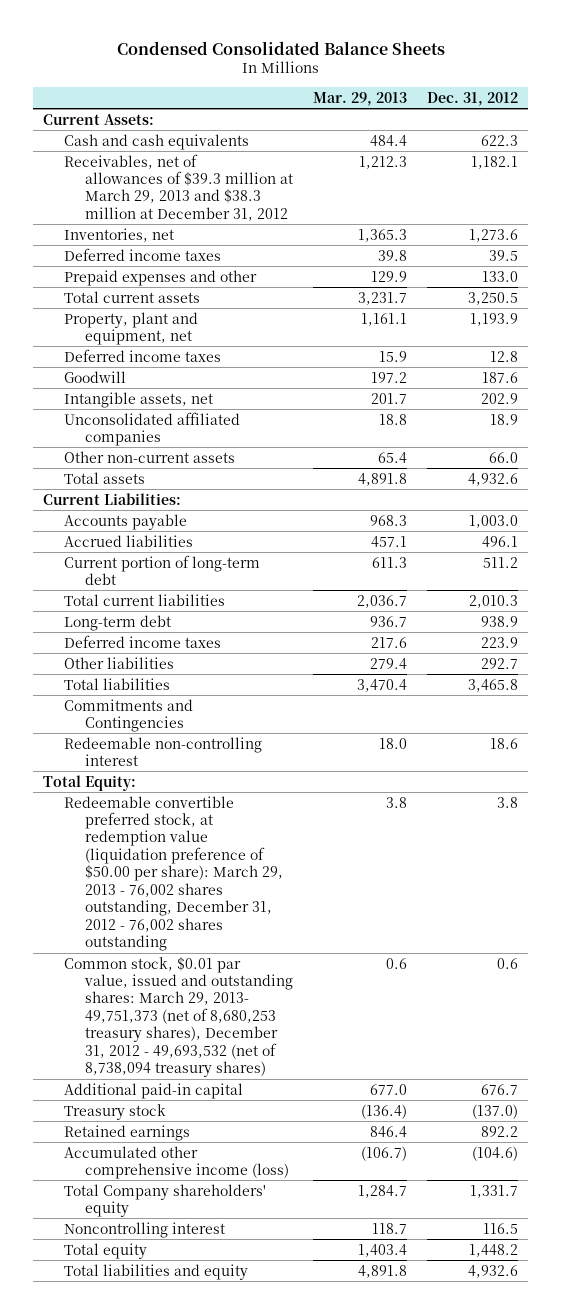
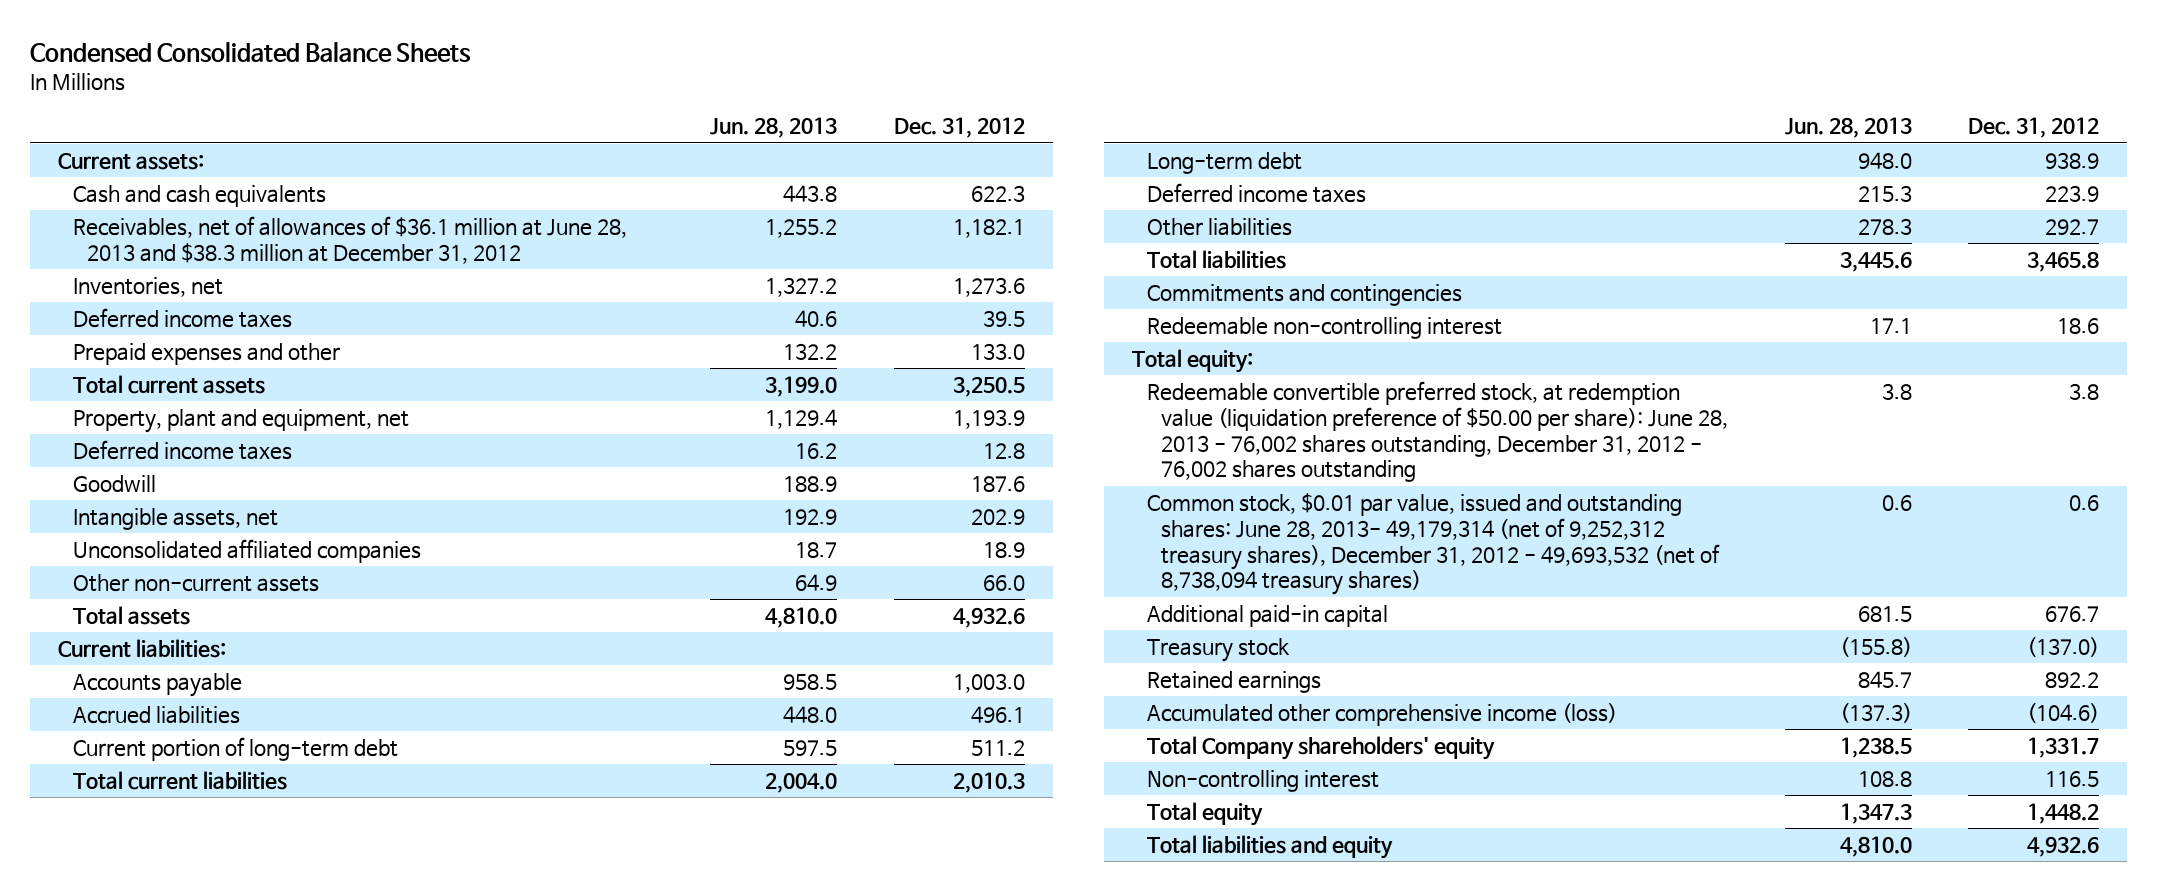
- | Mar. 29, 2013 | Dec. 31, 2012
+ | Jun. 28, 2013 | Dec. 31, 2012
- Current Assets:
+ Current assets:
- Receivables, net of allowances of $39.3 million at March 29, 2013 and $38.3 million at December 31, 2012 | 1,212.3 | 1,182.1
+ Receivables, net of allowances of $36.1 million at June 28, 2013 and $38.3 million at December 31, 2012 | 1,255.2 | 1,182.1
- Current Liabilities:
+ Current liabilities:
- Commitments and Contingencies
+ Commitments and contingencies
- Total Equity:
- Redeemable convertible preferred stock, at redemption value (liquidation preference of $50.00 per share): March 29, 2013 - 76,002 shares outstanding, December 31, 2012 - 76,002 shares outstanding | 3.8 | 3.8
- Common stock, $0.01 par value, issued and outstanding shares: March 29, 2013- 49,751,373 (net of 8,680,253 treasury shares), December 31, 2012 - 49,693,532 (net of 8,738,094 treasury shares) | 0.6 | 0.6
+ Total equity:
+ Redeemable convertible preferred stock, at redemption value (liquidation preference of $50.00 per share): June 28, 2013 - 76,002 shares outstanding, December 31, 2012 - 76,002 shares outstanding | 3.8 | 3.8
+ Common stock, $0.01 par value, issued and outstanding shares: June 28, 2013- 49,179,314 (net of 9,252,312 treasury shares), December 31, 2012 - 49,693,532 (net of 8,738,094 treasury shares) | 0.6 | 0.6
- Noncontrolling interest | 118.7 | 116.5
+ Non-controlling interest | 108.8 | 116.5

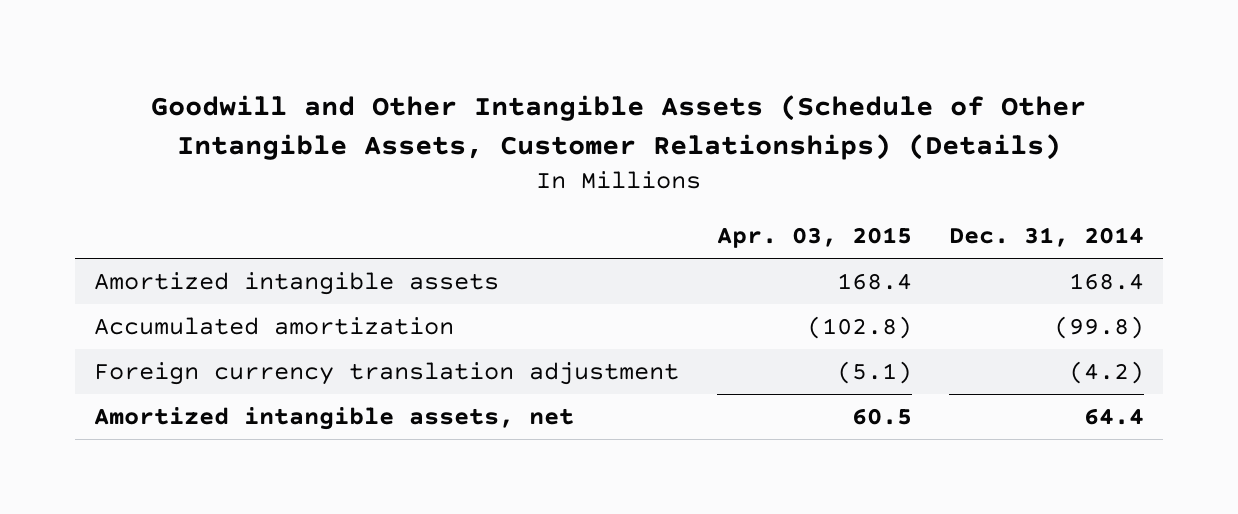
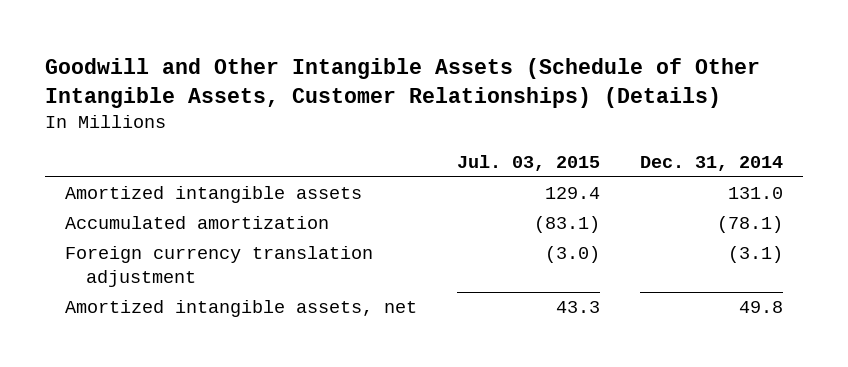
- | Apr. 03, 2015 | Dec. 31, 2014
+ | Jul. 03, 2015 | Dec. 31, 2014
- Amortized intangible assets | 168.4 | 168.4
- Accumulated amortization | (102.8) | (99.8)
- Foreign currency translation adjustment | (5.1) | (4.2)
- Amortized intangible assets, net | 60.5 | 64.4
+ Amortized intangible assets | 129.4 | 131.0
+ Accumulated amortization | (83.1) | (78.1)
+ Foreign currency translation adjustment | (3.0) | (3.1)
+ Amortized intangible assets, net | 43.3 | 49.8

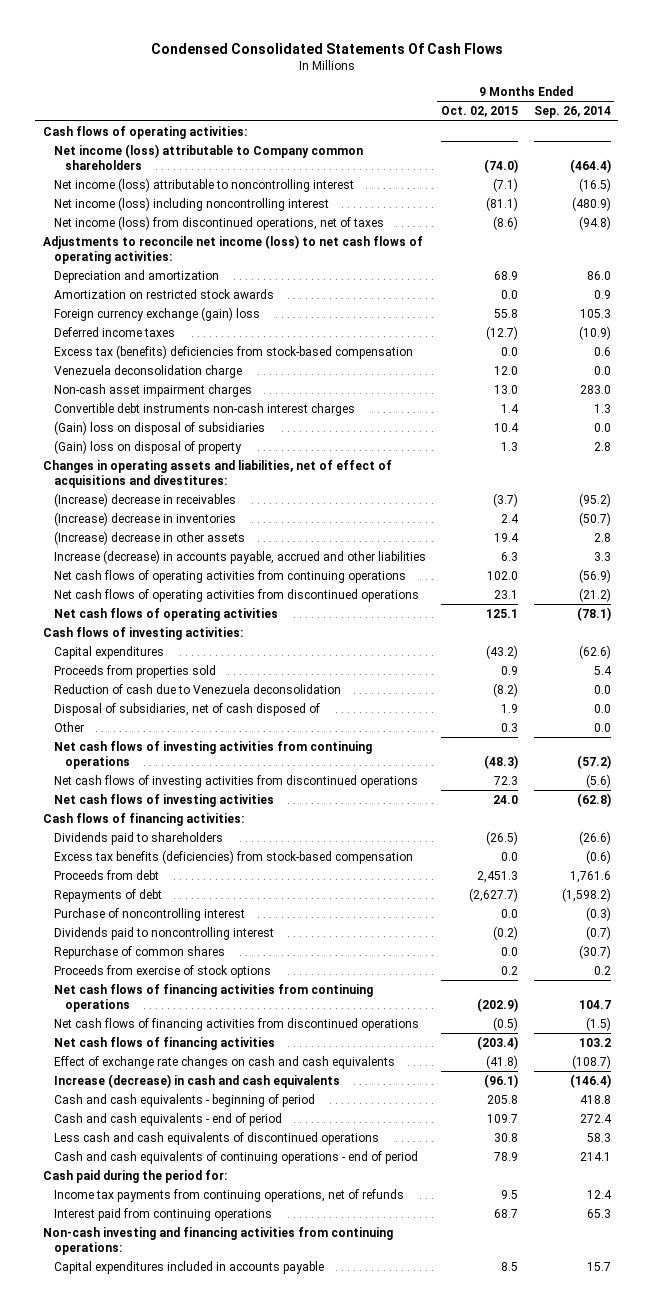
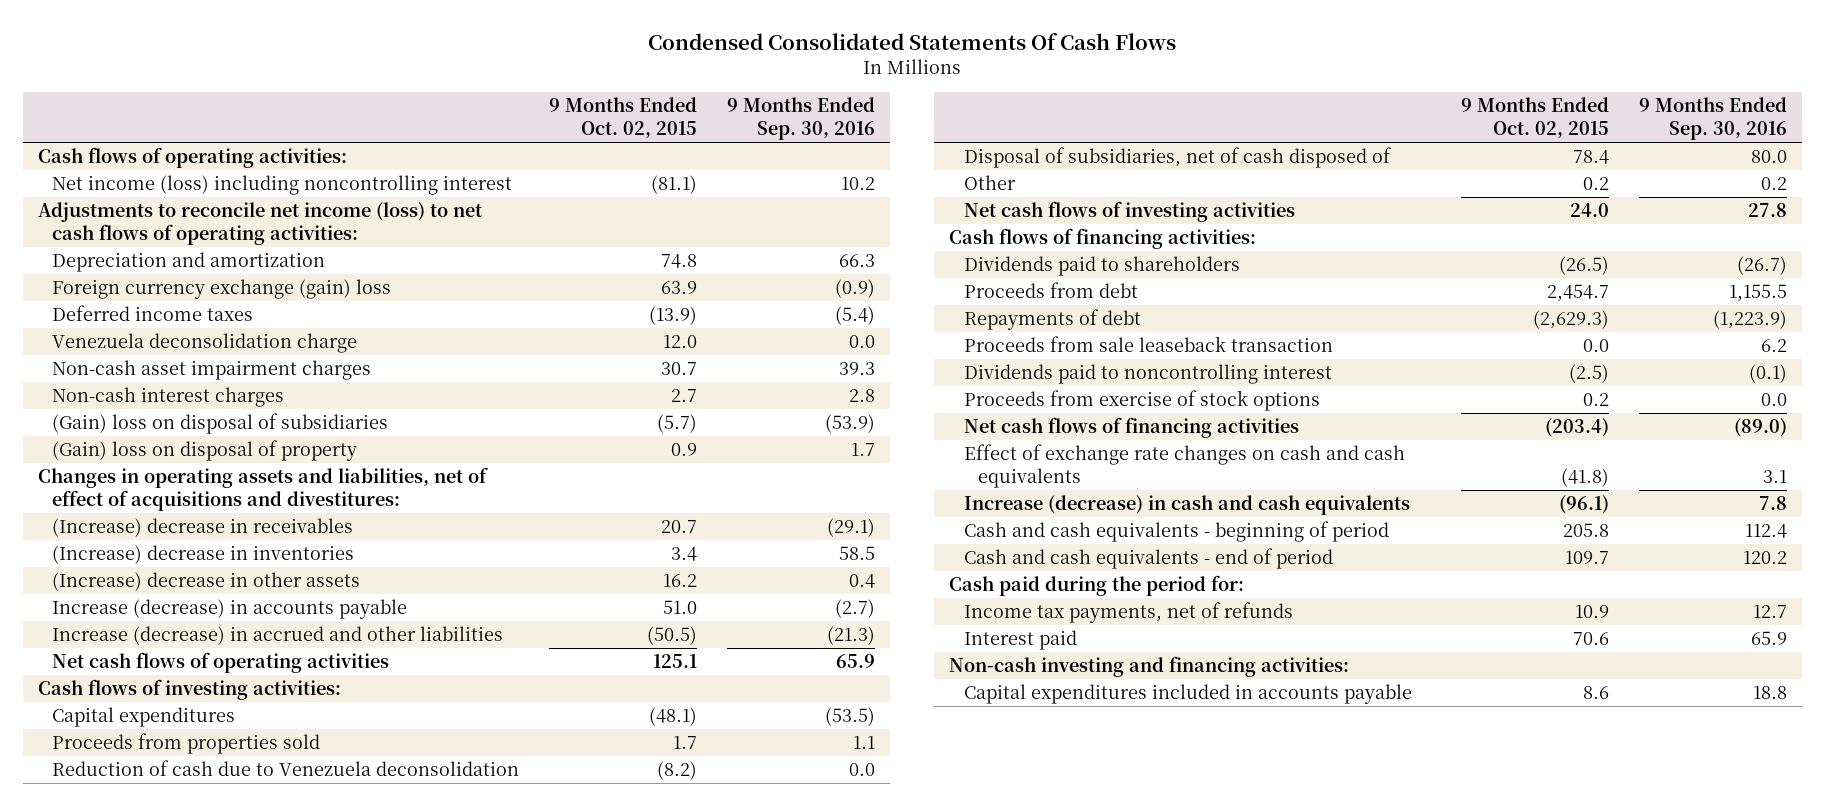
- | 9 Months Ended Oct. 02, 2015 | 9 Months Ended Sep. 26, 2014
+ | 9 Months Ended Oct. 02, 2015 | 9 Months Ended Sep. 30, 2016
- Net income (loss) attributable to Company common shareholders | (74.0) | (464.4)
- Net income (loss) attributable to noncontrolling interest | (7.1) | (16.5)
- Net income (loss) from discontinued operations, net of taxes | (8.6) | (94.8)
- Depreciation and amortization | 68.9 | 86.0
- Amortization on restricted stock awards | 0.0 | 0.9
- Foreign currency exchange (gain) loss | 55.8 | 105.3
- Deferred income taxes | (12.7) | (10.9)
- Excess tax (benefits) deficiencies from stock-based compensation | 0.0 | 0.6
+ Depreciation and amortization | 74.8 | 66.3
+ Foreign currency exchange (gain) loss | 63.9 | (0.9)
+ Deferred income taxes | (13.9) | (5.4)
- Non-cash asset impairment charges | 13.0 | 283.0
- Convertible debt instruments non-cash interest charges | 1.4 | 1.3
- (Gain) loss on disposal of subsidiaries | 10.4 | 0.0
- (Gain) loss on disposal of property | 1.3 | 2.8
+ Non-cash asset impairment charges | 30.7 | 39.3
+ Non-cash interest charges | 2.7 | 2.8
+ (Gain) loss on disposal of subsidiaries | (5.7) | (53.9)
+ (Gain) loss on disposal of property | 0.9 | 1.7
- (Increase) decrease in receivables | (3.7) | (95.2)
- (Increase) decrease in inventories | 2.4 | (50.7)
- (Increase) decrease in other assets | 19.4 | 2.8
- Increase (decrease) in accounts payable, accrued and other liabilities | 6.3 | 3.3
- Net cash flows of operating activities from continuing operations | 102.0 | (56.9)
- Net cash flows of operating activities from discontinued operations | 23.1 | (21.2)
+ (Increase) decrease in receivables | 20.7 | (29.1)
+ (Increase) decrease in inventories | 3.4 | 58.5
+ (Increase) decrease in other assets | 16.2 | 0.4
+ Increase (decrease) in accounts payable | 51.0 | (2.7)
+ Increase (decrease) in accrued and other liabilities | (50.5) | (21.3)
- Capital expenditures | (43.2) | (62.6)
- Proceeds from properties sold | 0.9 | 5.4
+ Capital expenditures | (48.1) | (53.5)
+ Proceeds from properties sold | 1.7 | 1.1
- Disposal of subsidiaries, net of cash disposed of | 1.9 | 0.0
- Other | 0.3 | 0.0
- Net cash flows of investing activities from continuing operations | (48.3) | (57.2)
- Net cash flows of investing activities from discontinued operations | 72.3 | (5.6)
+ Disposal of subsidiaries, net of cash disposed of | 78.4 | 80.0
+ Other | 0.2 | 0.2
- Excess tax benefits (deficiencies) from stock-based compensation | 0.0 | (0.6)
- Proceeds from debt | 2,451.3 | 1,761.6
- Repayments of debt | (2,627.7) | (1,598.2)
- Purchase of noncontrolling interest | 0.0 | (0.3)
- Dividends paid to noncontrolling interest | (0.2) | (0.7)
- Repurchase of common shares | 0.0 | (30.7)
+ Proceeds from debt | 2,454.7 | 1,155.5
+ Repayments of debt | (2,629.3) | (1,223.9)
+ Proceeds from sale leaseback transaction | 0.0 | 6.2
+ Dividends paid to noncontrolling interest | (2.5) | (0.1)
- Net cash flows of financing activities from continuing operations | (202.9) | 104.7
- Net cash flows of financing activities from discontinued operations | (0.5) | (1.5)
- Less cash and cash equivalents of discontinued operations | 30.8 | 58.3
- Cash and cash equivalents of continuing operations - end of period | 78.9 | 214.1
- Income tax payments from continuing operations, net of refunds | 9.5 | 12.4
- Interest paid from continuing operations | 68.7 | 65.3
- Non-cash investing and financing activities from continuing operations:
- Capital expenditures included in accounts payable | 8.5 | 15.7
+ Income tax payments, net of refunds | 10.9 | 12.7
+ Interest paid | 70.6 | 65.9
+ Non-cash investing and financing activities:
+ Capital expenditures included in accounts payable | 8.6 | 18.8

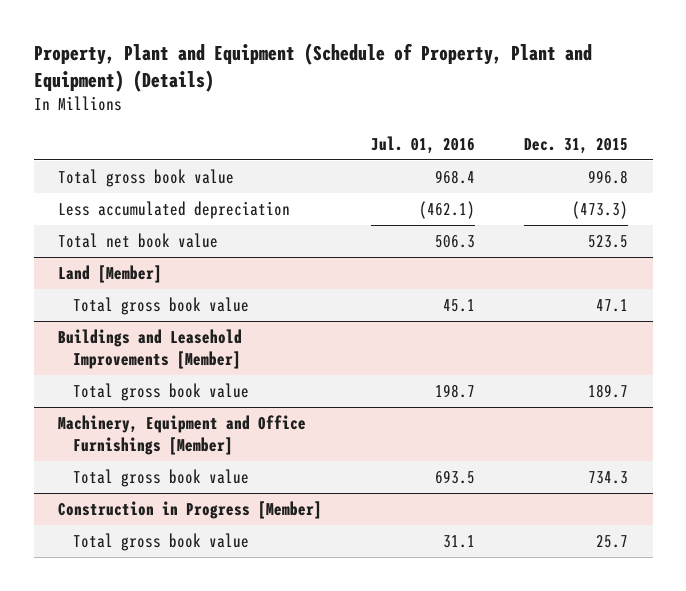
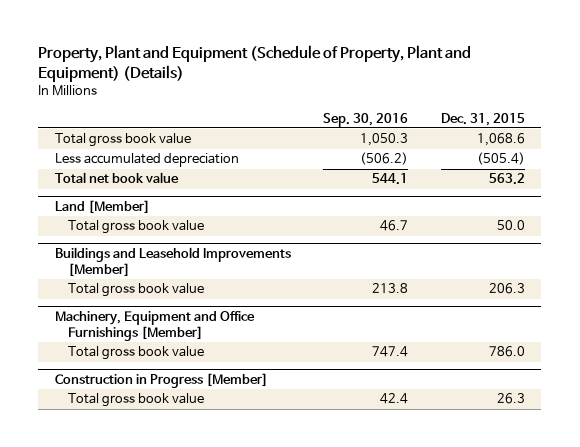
- | Jul. 01, 2016 | Dec. 31, 2015
+ | Sep. 30, 2016 | Dec. 31, 2015
- Total gross book value | 968.4 | 996.8
- Less accumulated depreciation | (462.1) | (473.3)
- Total net book value | 506.3 | 523.5
+ Total gross book value | 1,050.3 | 1,068.6
+ Less accumulated depreciation | (506.2) | (505.4)
+ Total net book value | 544.1 | 563.2
@ Land [Member]
- Total gross book value | 45.1 | 47.1
+ Total gross book value | 46.7 | 50.0
@ Buildings and Leasehold Improvements [Member]
- Total gross book value | 198.7 | 189.7
+ Total gross book value | 213.8 | 206.3
@ Machinery, Equipment and Office Furnishings [Member]
- Total gross book value | 693.5 | 734.3
+ Total gross book value | 747.4 | 786.0
@ Construction in Progress [Member]
- Total gross book value | 31.1 | 25.7
+ Total gross book value | 42.4 | 26.3

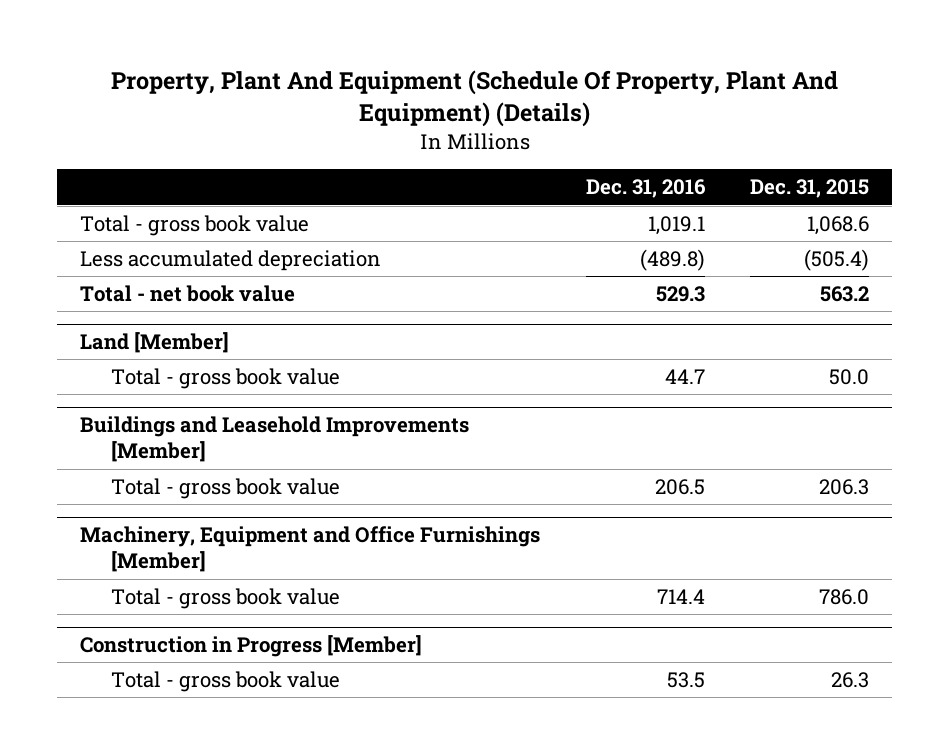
- Property, Plant and Equipment (Schedule of Property, Plant and Equipment) (Details)
+ Property, Plant And Equipment (Schedule Of Property, Plant And Equipment) (Details)
- | Sep. 30, 2016 | Dec. 31, 2015
+ | Dec. 31, 2016 | Dec. 31, 2015
- Total gross book value | 1,050.3 | 1,068.6
+ Total - gross book value | 1,019.1 | 1,068.6
- Total net book value | 544.1 | 563.2
+ Total - net book value | 529.3 | 563.2
@ Land [Member]
- Total gross book value | 46.7 | 50.0
+ Total - gross book value | 44.7 | 50.0
@ Buildings and Leasehold Improvements [Member]
- Total gross book value | 213.8 | 206.3
+ Total - gross book value | 206.5 | 206.3
@ Machinery, Equipment and Office Furnishings [Member]
- Total gross book value | 747.4 | 786.0
+ Total - gross book value | 714.4 | 786.0
@ Construction in Progress [Member]
- Total gross book value | 42.4 | 26.3
+ Total - gross book value | 53.5 | 26.3

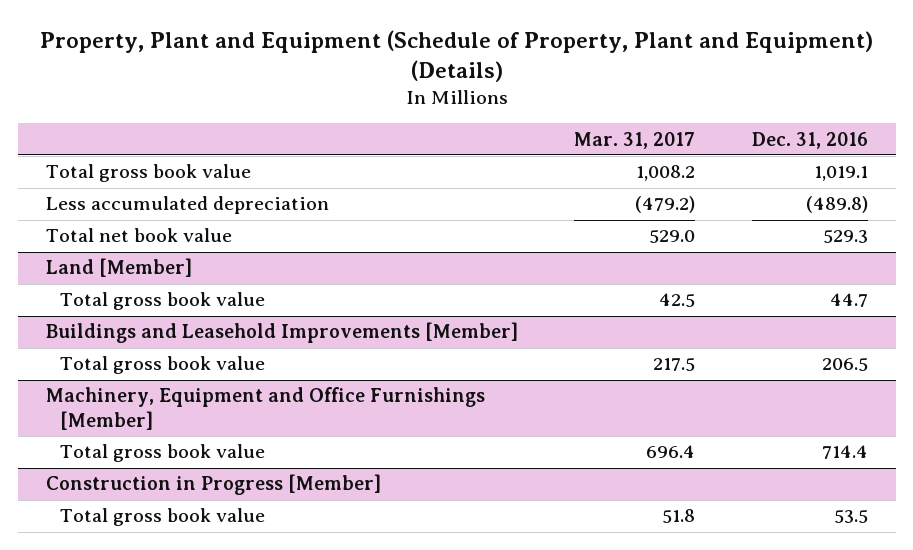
- Property, Plant And Equipment (Schedule Of Property, Plant And Equipment) (Details)
+ Property, Plant and Equipment (Schedule of Property, Plant and Equipment) (Details)
- | Dec. 31, 2016 | Dec. 31, 2015
+ | Mar. 31, 2017 | Dec. 31, 2016
- Total - gross book value | 1,019.1 | 1,068.6
+ Total gross book value | 1,008.2 | 1,019.1
- Total - net book value | 529.3 | 563.2
+ Total net book value | 529.0 | 529.3
@ Land [Member]
- Total - gross book value | 44.7 | 50.0
+ Total gross book value | 42.5 | 44.7
@ Buildings and Leasehold Improvements [Member]
- Total - gross book value | 206.5 | 206.3
+ Total gross book value | 217.5 | 206.5
@ Machinery, Equipment and Office Furnishings [Member]
- Total - gross book value | 714.4 | 786.0
+ Total gross book value | 696.4 | 714.4
@ Construction in Progress [Member]
- Total - gross book value | 53.5 | 26.3
+ Total gross book value | 51.8 | 53.5

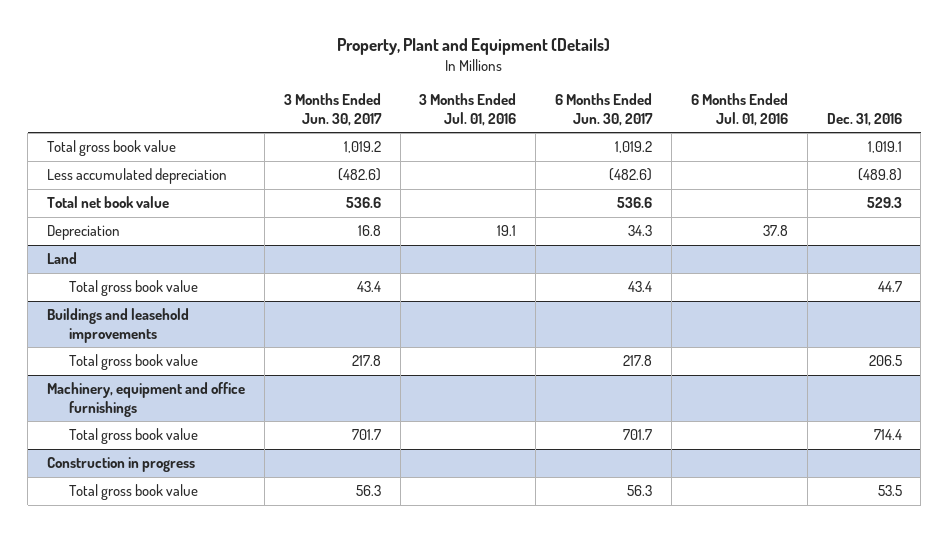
- Property, Plant and Equipment (Schedule of Property, Plant and Equipment) (Details)
+ Property, Plant and Equipment (Details)
- | Mar. 31, 2017 | Dec. 31, 2016
+ | 3 Months Ended Jun. 30, 2017 | 3 Months Ended Jul. 01, 2016 | 6 Months Ended Jun. 30, 2017 | 6 Months Ended Jul. 01, 2016 | Dec. 31, 2016
- Land [Member]
+ Depreciation | 16.8 | 19.1 | 34.3 | 37.8 |
+ Land
- Buildings and Leasehold Improvements [Member]
+ Buildings and leasehold improvements
- Machinery, Equipment and Office Furnishings [Member]
+ Machinery, equipment and office furnishings
- Construction in Progress [Member]
+ Construction in progress

